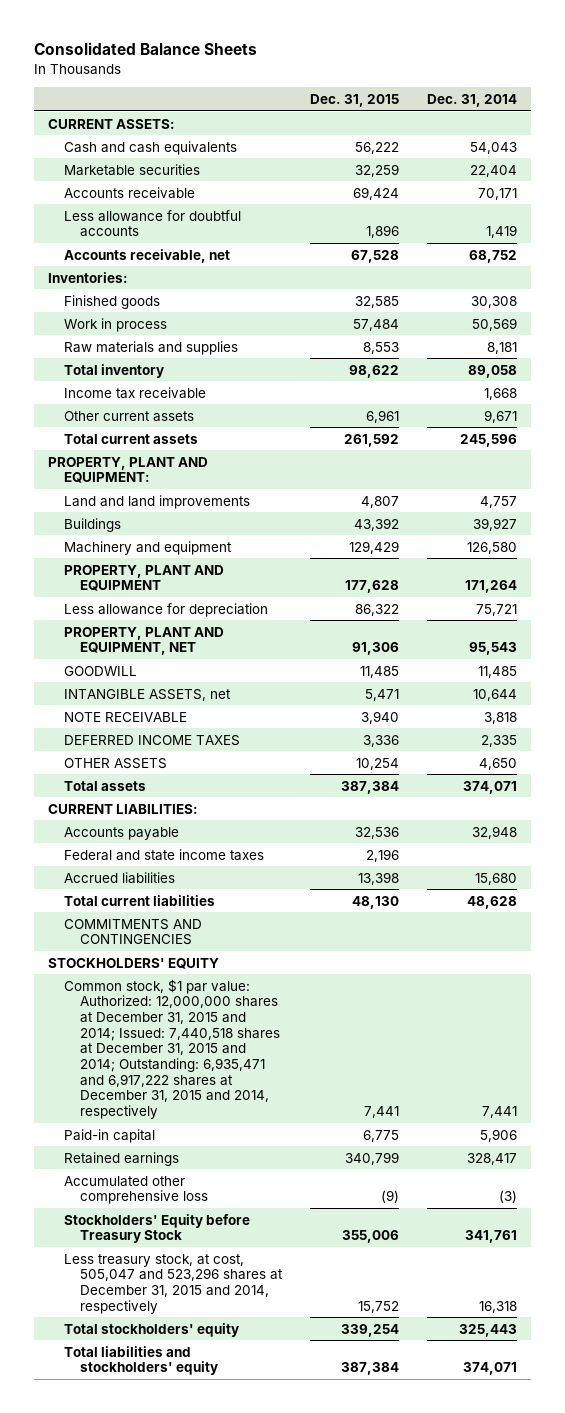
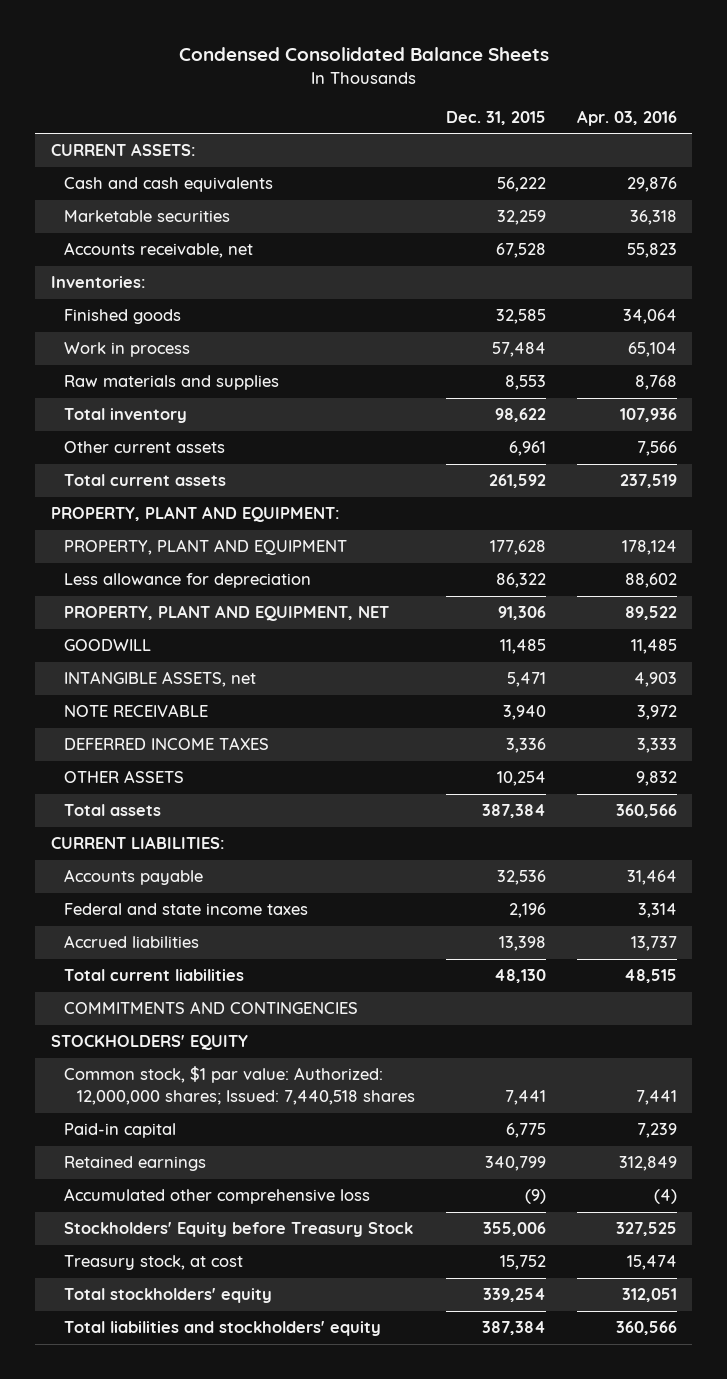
- Consolidated Balance Sheets
+ Condensed Consolidated Balance Sheets
- | Dec. 31, 2015 | Dec. 31, 2014
+ | Dec. 31, 2015 | Apr. 03, 2016
- Accounts receivable | 69,424 | 70,171
- Less allowance for doubtful accounts | 1,896 | 1,419
- Income tax receivable | | 1,668
- Land and land improvements | 4,807 | 4,757
- Buildings | 43,392 | 39,927
- Machinery and equipment | 129,429 | 126,580
- Common stock, $1 par value: Authorized: 12,000,000 shares at December 31, 2015 and 2014; Issued: 7,440,518 shares at December 31, 2015 and 2014; Outstanding: 6,935,471 and 6,917,222 shares at December 31, 2015 and 2014, respectively | 7,441 | 7,441
+ Common stock, $1 par value: Authorized: 12,000,000 shares; Issued: 7,440,518 shares | 7,441 | 7,441
- Less treasury stock, at cost, 505,047 and 523,296 shares at December 31, 2015 and 2014, respectively | 15,752 | 16,318
+ Treasury stock, at cost | 15,752 | 15,474

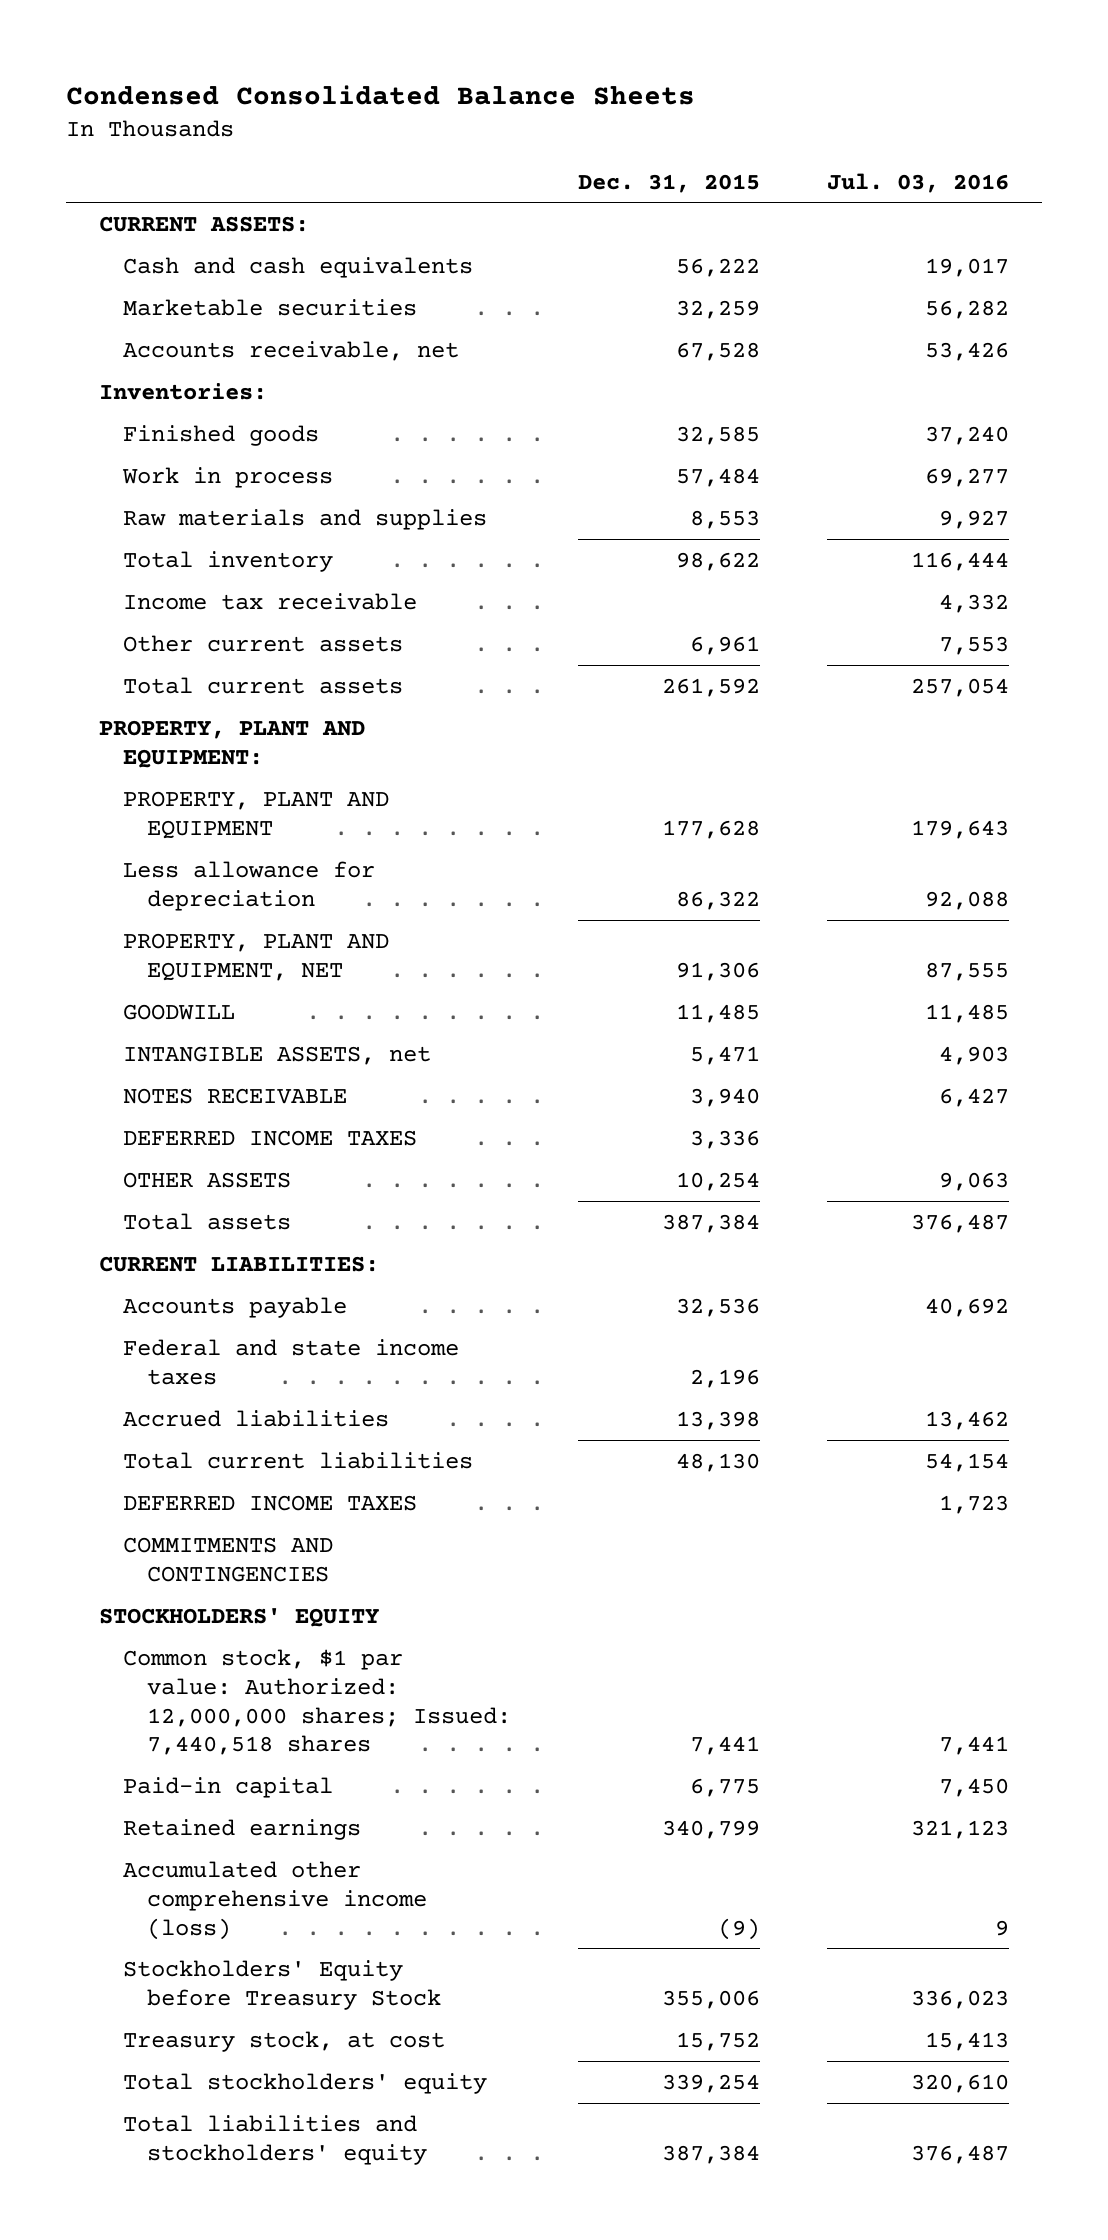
- | Dec. 31, 2015 | Apr. 03, 2016
+ | Dec. 31, 2015 | Jul. 03, 2016
+ Income tax receivable | | 4,332
- NOTE RECEIVABLE | 3,940 | 3,972
+ NOTES RECEIVABLE | 3,940 | 6,427
+ DEFERRED INCOME TAXES | | 1,723
- Accumulated other comprehensive loss | (9) | (4)
+ Accumulated other comprehensive income (loss) | (9) | 9

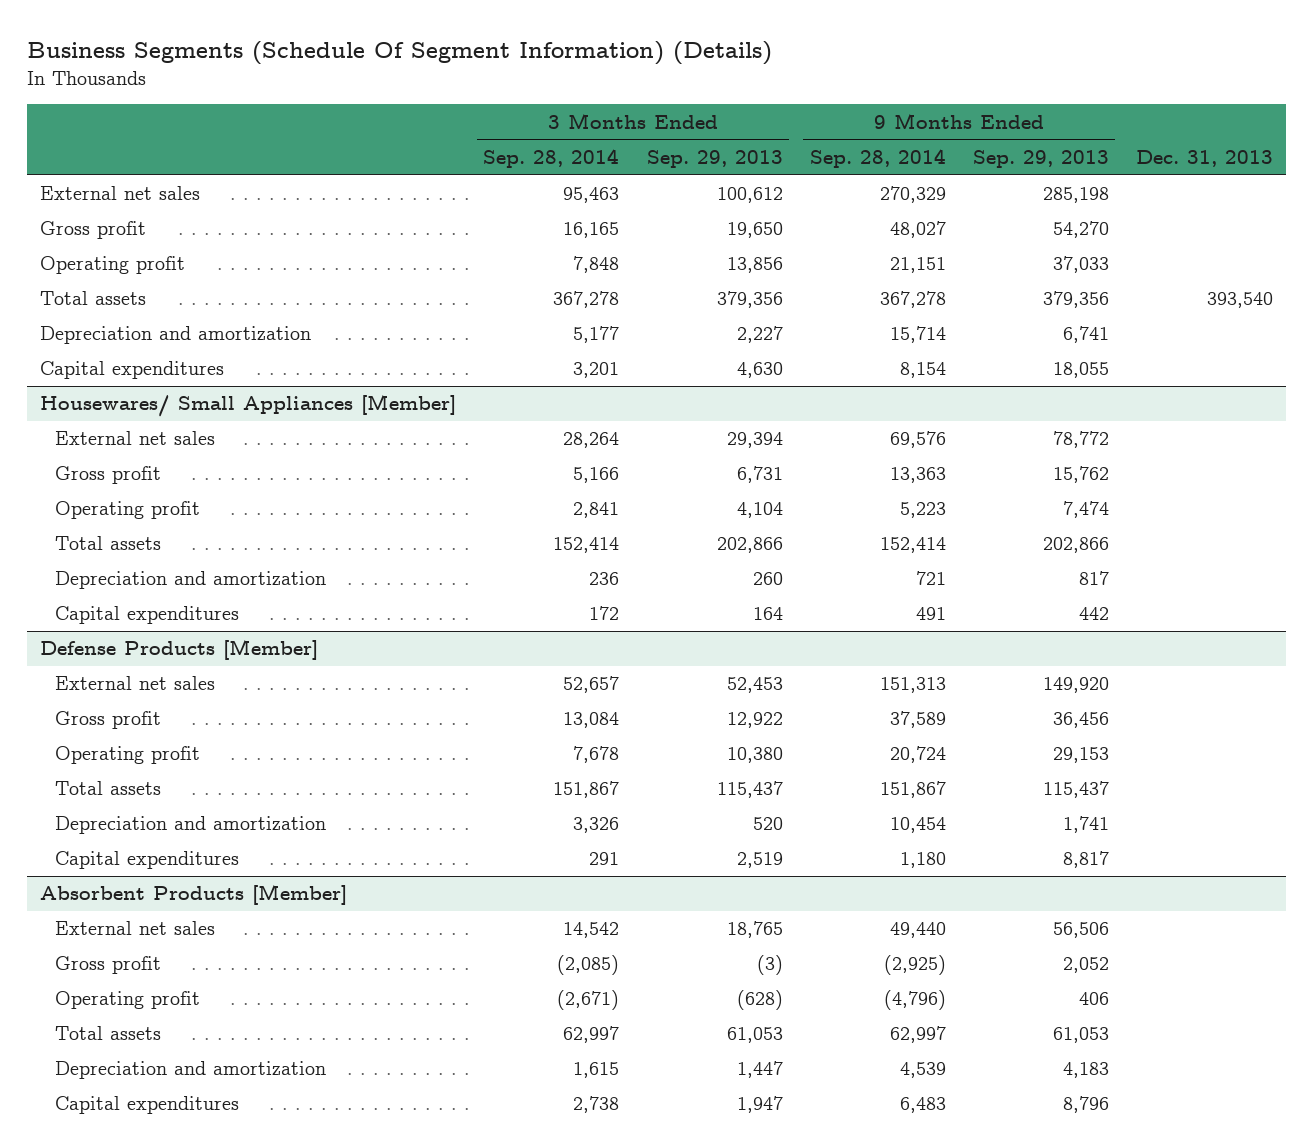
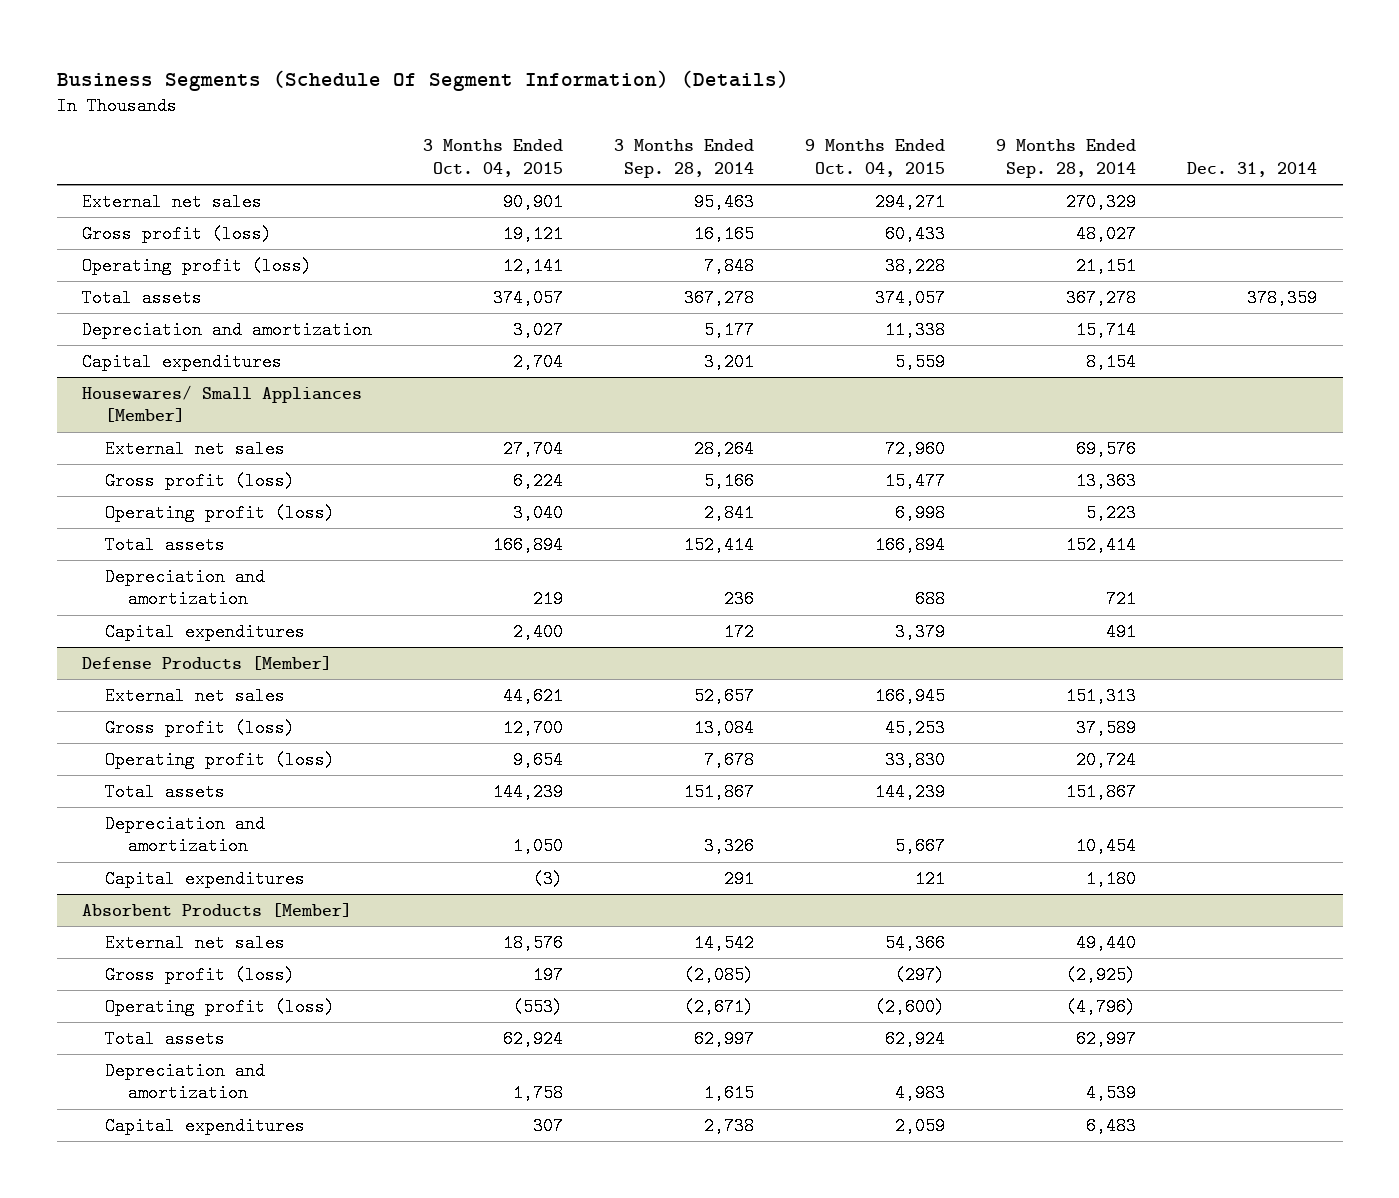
- | 3 Months Ended Sep. 28, 2014 | 3 Months Ended Sep. 29, 2013 | 9 Months Ended Sep. 28, 2014 | 9 Months Ended Sep. 29, 2013 | Dec. 31, 2013
+ | 3 Months Ended Oct. 04, 2015 | 3 Months Ended Sep. 28, 2014 | 9 Months Ended Oct. 04, 2015 | 9 Months Ended Sep. 28, 2014 | Dec. 31, 2014
- Gross profit | 16,165 | 19,650 | 48,027 | 54,270 |
- Operating profit | 7,848 | 13,856 | 21,151 | 37,033 |
+ Gross profit (loss) | 19,121 | 16,165 | 60,433 | 48,027 |
+ Operating profit (loss) | 12,141 | 7,848 | 38,228 | 21,151 |
@ Housewares/ Small Appliances [Member]
- Gross profit | 5,166 | 6,731 | 13,363 | 15,762 |
- Operating profit | 2,841 | 4,104 | 5,223 | 7,474 |
+ Gross profit (loss) | 6,224 | 5,166 | 15,477 | 13,363 |
+ Operating profit (loss) | 3,040 | 2,841 | 6,998 | 5,223 |
@ Defense Products [Member]
- Gross profit | 13,084 | 12,922 | 37,589 | 36,456 |
- Operating profit | 7,678 | 10,380 | 20,724 | 29,153 |
+ Gross profit (loss) | 12,700 | 13,084 | 45,253 | 37,589 |
+ Operating profit (loss) | 9,654 | 7,678 | 33,830 | 20,724 |
@ Absorbent Products [Member]
- Gross profit | (2,085) | (3) | (2,925) | 2,052 |
- Operating profit | (2,671) | (628) | (4,796) | 406 |
+ Gross profit (loss) | 197 | (2,085) | (297) | (2,925) |
+ Operating profit (loss) | (553) | (2,671) | (2,600) | (4,796) |

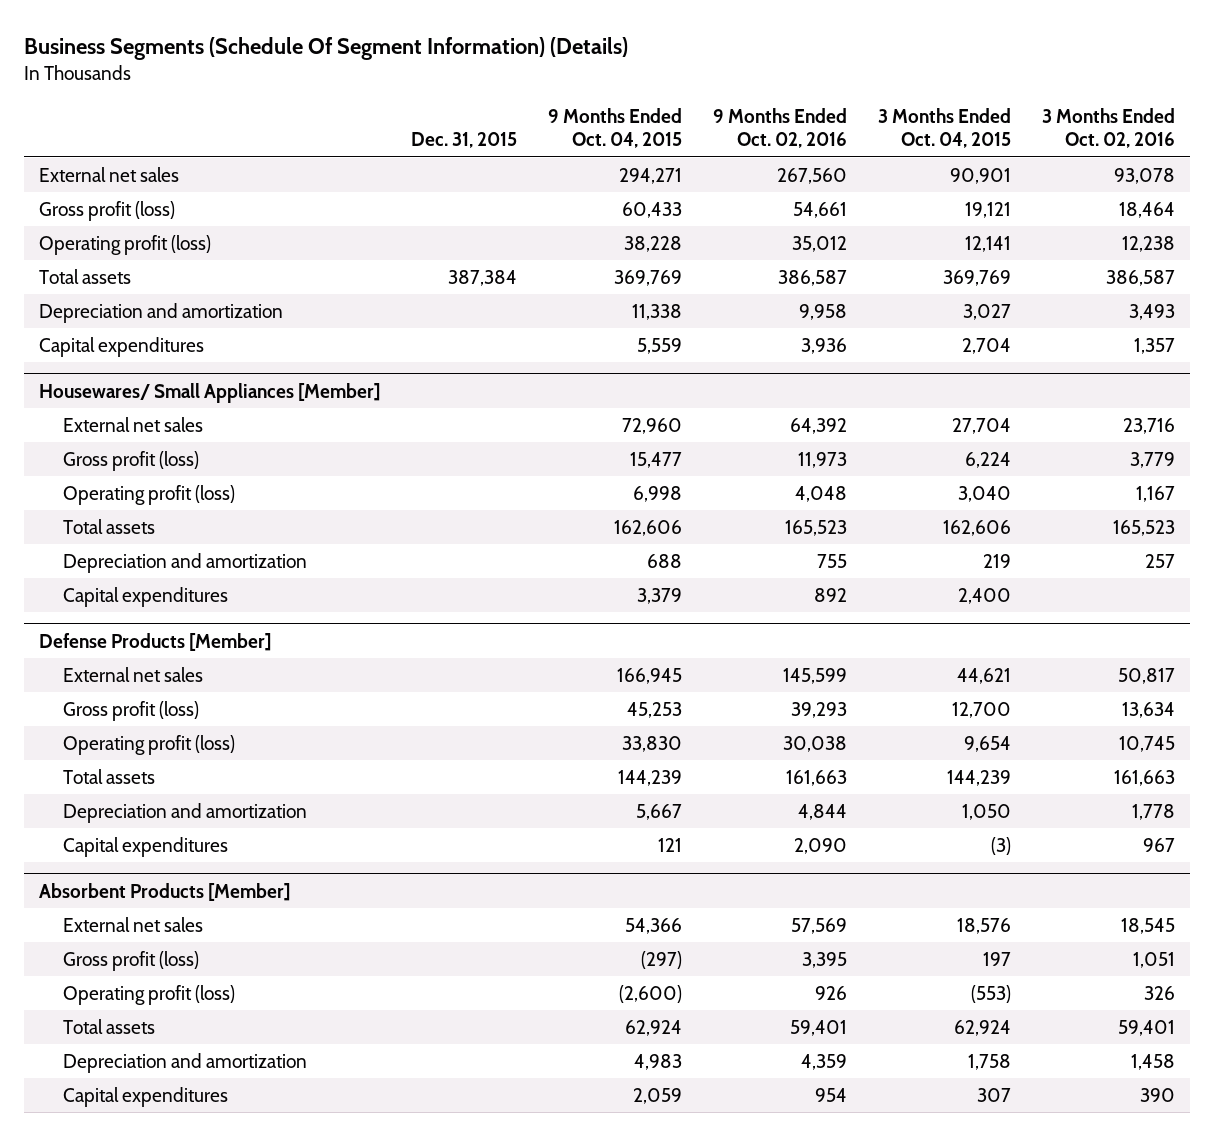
- | 3 Months Ended Oct. 04, 2015 | 3 Months Ended Sep. 28, 2014 | 9 Months Ended Oct. 04, 2015 | 9 Months Ended Sep. 28, 2014 | Dec. 31, 2014
+ | Dec. 31, 2015 | 9 Months Ended Oct. 04, 2015 | 9 Months Ended Oct. 02, 2016 | 3 Months Ended Oct. 04, 2015 | 3 Months Ended Oct. 02, 2016
- Total assets | 374,057 | 367,278 | 374,057 | 367,278 | 378,359
+ Total assets | 387,384 | 369,769 | 386,587 | 369,769 | 386,587
@ Housewares/ Small Appliances [Member]
- Total assets | 166,894 | 152,414 | 166,894 | 152,414 |
+ Total assets | | 162,606 | 165,523 | 162,606 | 165,523

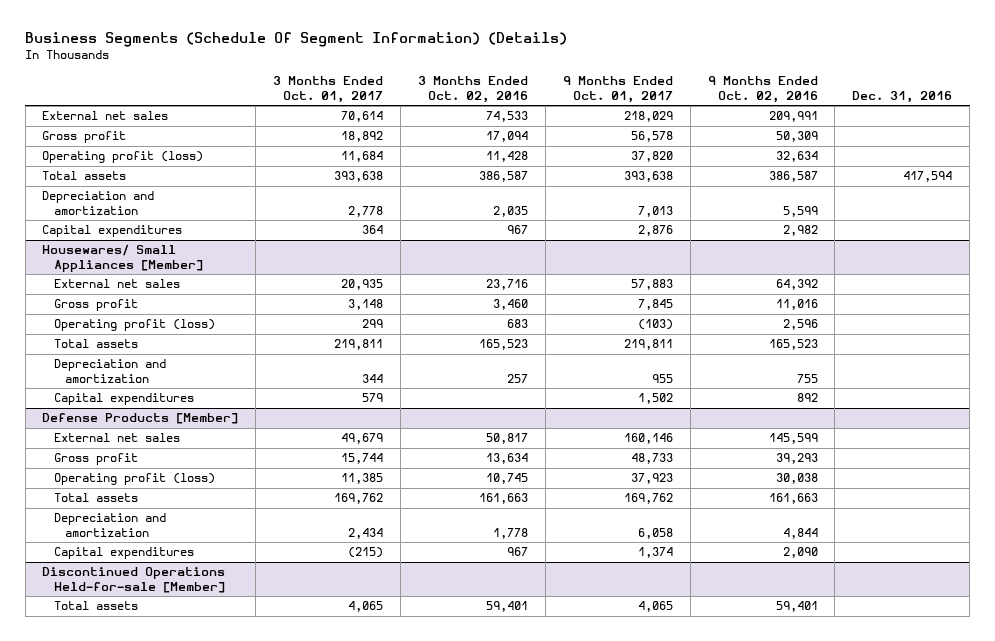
- | Dec. 31, 2015 | 9 Months Ended Oct. 04, 2015 | 9 Months Ended Oct. 02, 2016 | 3 Months Ended Oct. 04, 2015 | 3 Months Ended Oct. 02, 2016
+ | 3 Months Ended Oct. 01, 2017 | 3 Months Ended Oct. 02, 2016 | 9 Months Ended Oct. 01, 2017 | 9 Months Ended Oct. 02, 2016 | Dec. 31, 2016
- External net sales | | 294,271 | 267,560 | 90,901 | 93,078
- Gross profit (loss) | | 60,433 | 54,661 | 19,121 | 18,464
- Operating profit (loss) | | 38,228 | 35,012 | 12,141 | 12,238
+ External net sales | 70,614 | 74,533 | 218,029 | 209,991 |
+ Gross profit | 18,892 | 17,094 | 56,578 | 50,309 |
+ Operating profit (loss) | 11,684 | 11,428 | 37,820 | 32,634 |
- Depreciation and amortization | | 11,338 | 9,958 | 3,027 | 3,493
- Capital expenditures | | 5,559 | 3,936 | 2,704 | 1,357
+ Depreciation and amortization | 2,778 | 2,035 | 7,013 | 5,599 |
+ Capital expenditures | 364 | 967 | 2,876 | 2,982 |
@ Housewares/ Small Appliances [Member]
- Gross profit (loss) | | 15,477 | 11,973 | 6,224 | 3,779
- Operating profit (loss) | | 6,998 | 4,048 | 3,040 | 1,167
+ Gross profit | 3,148 | 3,460 | 7,845 | 11,016 |
+ Operating profit (loss) | 299 | 683 | (103) | 2,596 |
@ Defense Products [Member]
- Gross profit (loss) | | 45,253 | 39,293 | 12,700 | 13,634
+ Gross profit | 15,744 | 13,634 | 48,733 | 39,293 |
- Absorbent Products [Member]
- External net sales | | 54,366 | 57,569 | 18,576 | 18,545
- Gross profit (loss) | | (297) | 3,395 | 197 | 1,051
- Operating profit (loss) | | (2,600) | 926 | (553) | 326
+ Discontinued Operations Held-for-sale [Member]
- Depreciation and amortization | | 4,983 | 4,359 | 1,758 | 1,458
- Capital expenditures | | 2,059 | 954 | 307 | 390

